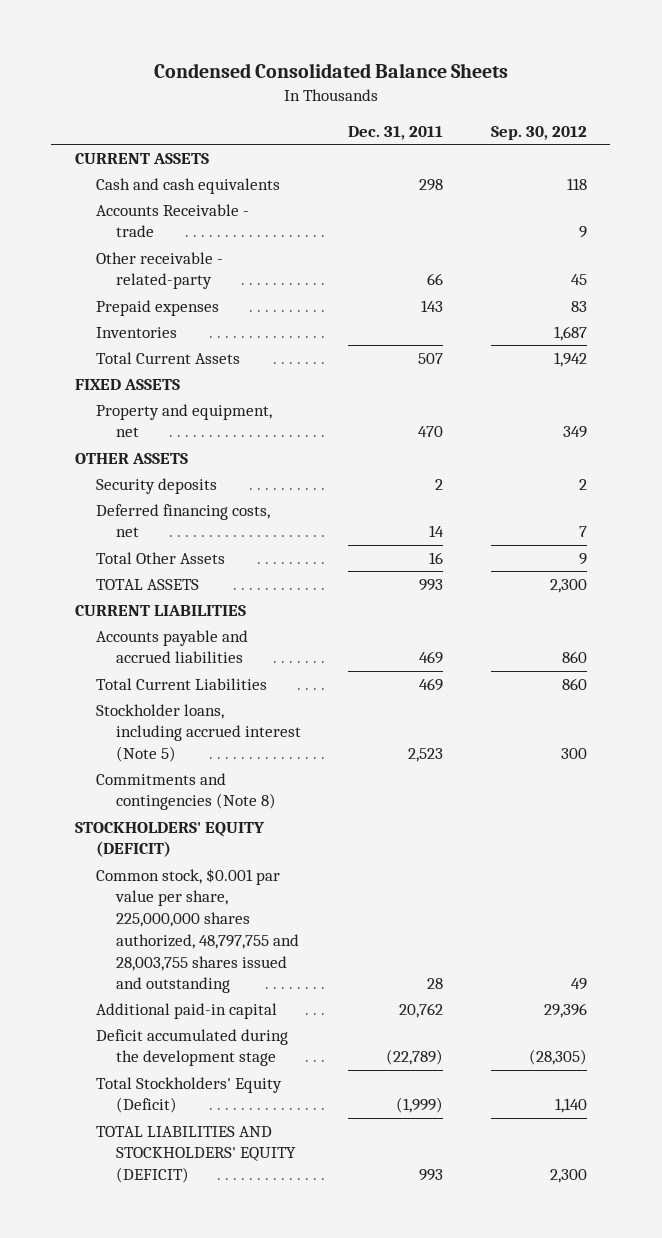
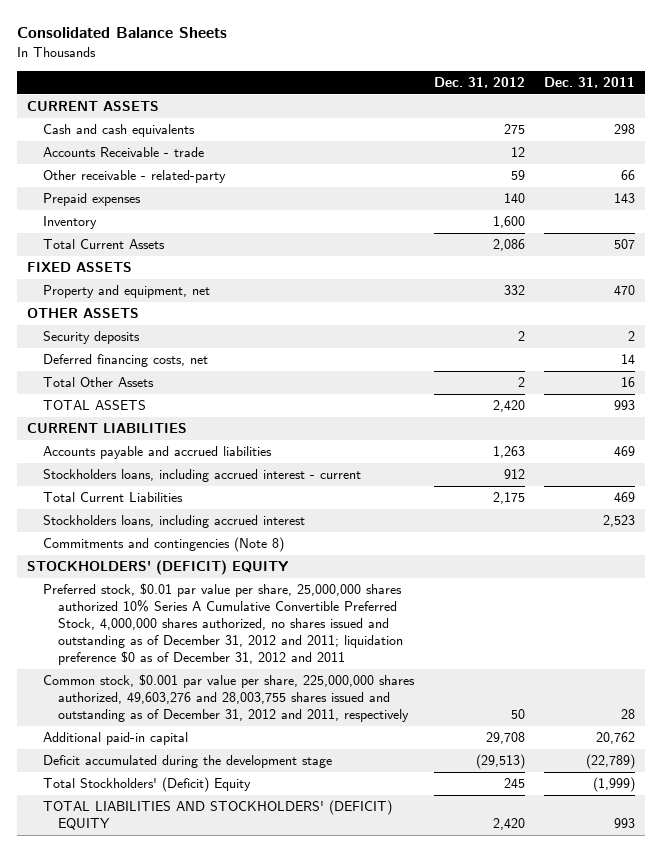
- Condensed Consolidated Balance Sheets
+ Consolidated Balance Sheets
- | Dec. 31, 2011 | Sep. 30, 2012
+ | Dec. 31, 2012 | Dec. 31, 2011
- Inventories | | 1,687
+ Inventory | 1,600 |
+ Stockholders loans, including accrued interest - current | 912 |
- Stockholder loans, including accrued interest (Note 5) | 2,523 | 300
+ Stockholders loans, including accrued interest | | 2,523
- STOCKHOLDERS' EQUITY (DEFICIT)
- Common stock, $0.001 par value per share, 225,000,000 shares authorized, 48,797,755 and 28,003,755 shares issued and outstanding | 28 | 49
+ STOCKHOLDERS' (DEFICIT) EQUITY
+ Preferred stock, $0.01 par value per share, 25,000,000 shares authorized 10% Series A Cumulative Convertible Preferred Stock, 4,000,000 shares authorized, no shares issued and outstanding as of December 31, 2012 and 2011; liquidation preference $0 as of December 31, 2012 and 2011
+ Common stock, $0.001 par value per share, 225,000,000 shares authorized, 49,603,276 and 28,003,755 shares issued and outstanding as of December 31, 2012 and 2011, respectively | 50 | 28
- Total Stockholders' Equity (Deficit) | (1,999) | 1,140
- TOTAL LIABILITIES AND STOCKHOLDERS' EQUITY (DEFICIT) | 993 | 2,300
+ Total Stockholders' (Deficit) Equity | 245 | (1,999)
+ TOTAL LIABILITIES AND STOCKHOLDERS' (DEFICIT) EQUITY | 2,420 | 993

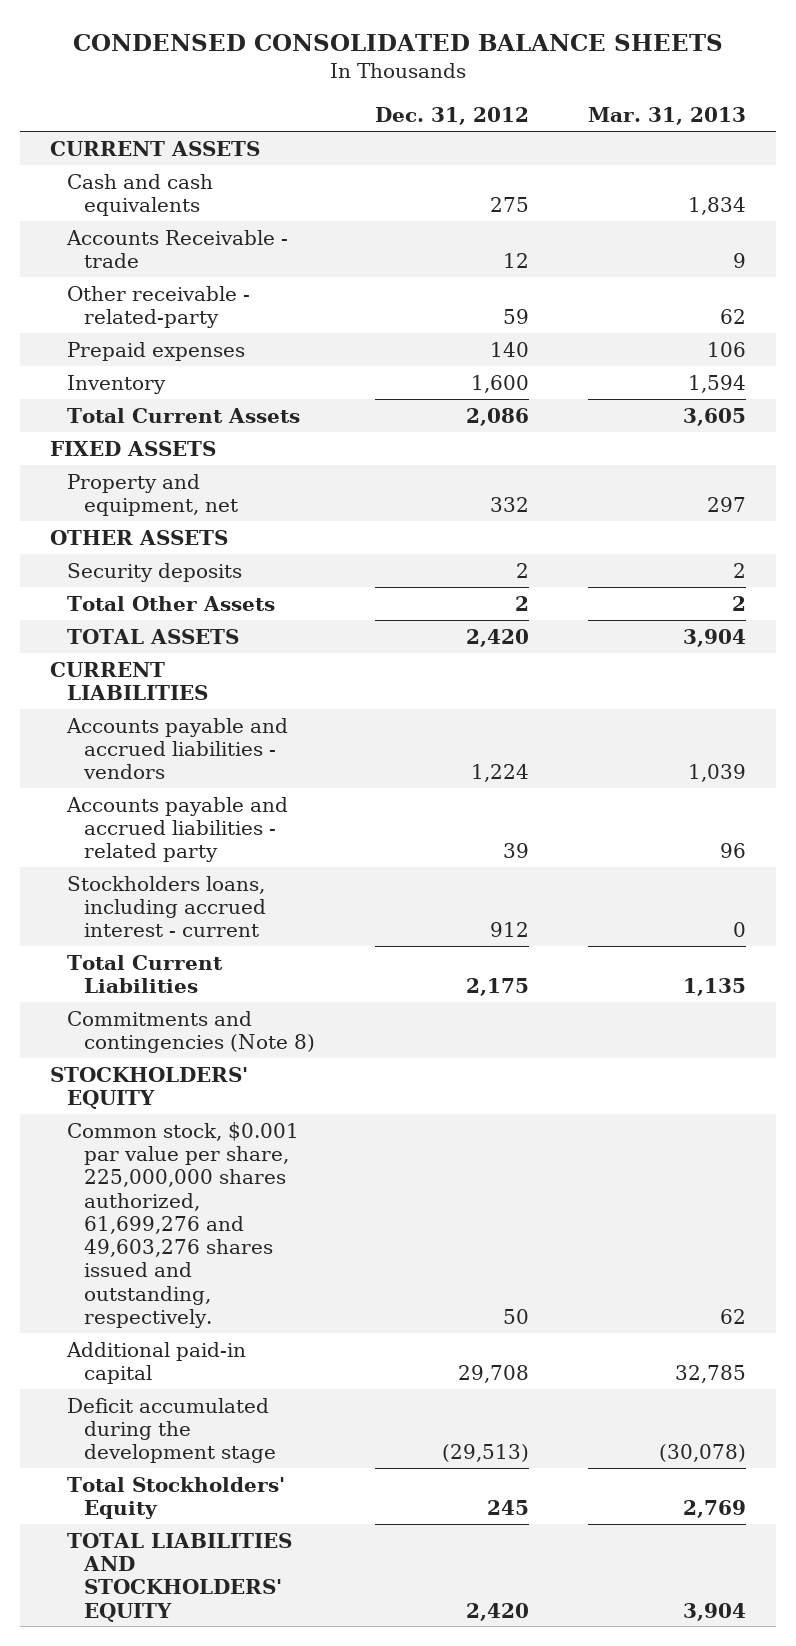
- Consolidated Balance Sheets
+ CONDENSED CONSOLIDATED BALANCE SHEETS
- | Dec. 31, 2012 | Dec. 31, 2011
+ | Dec. 31, 2012 | Mar. 31, 2013
- Deferred financing costs, net | | 14
- Accounts payable and accrued liabilities | 1,263 | 469
+ Accounts payable and accrued liabilities - vendors | 1,224 | 1,039
+ Accounts payable and accrued liabilities - related party | 39 | 96
- Stockholders loans, including accrued interest | | 2,523
- STOCKHOLDERS' (DEFICIT) EQUITY
- Preferred stock, $0.01 par value per share, 25,000,000 shares authorized 10% Series A Cumulative Convertible Preferred Stock, 4,000,000 shares authorized, no shares issued and outstanding as of December 31, 2012 and 2011; liquidation preference $0 as of December 31, 2012 and 2011
- Common stock, $0.001 par value per share, 225,000,000 shares authorized, 49,603,276 and 28,003,755 shares issued and outstanding as of December 31, 2012 and 2011, respectively | 50 | 28
+ STOCKHOLDERS' EQUITY
+ Common stock, $0.001 par value per share, 225,000,000 shares authorized, 61,699,276 and 49,603,276 shares issued and outstanding, respectively. | 50 | 62
- Total Stockholders' (Deficit) Equity | 245 | (1,999)
- TOTAL LIABILITIES AND STOCKHOLDERS' (DEFICIT) EQUITY | 2,420 | 993
+ Total Stockholders' Equity | 245 | 2,769
+ TOTAL LIABILITIES AND STOCKHOLDERS' EQUITY | 2,420 | 3,904

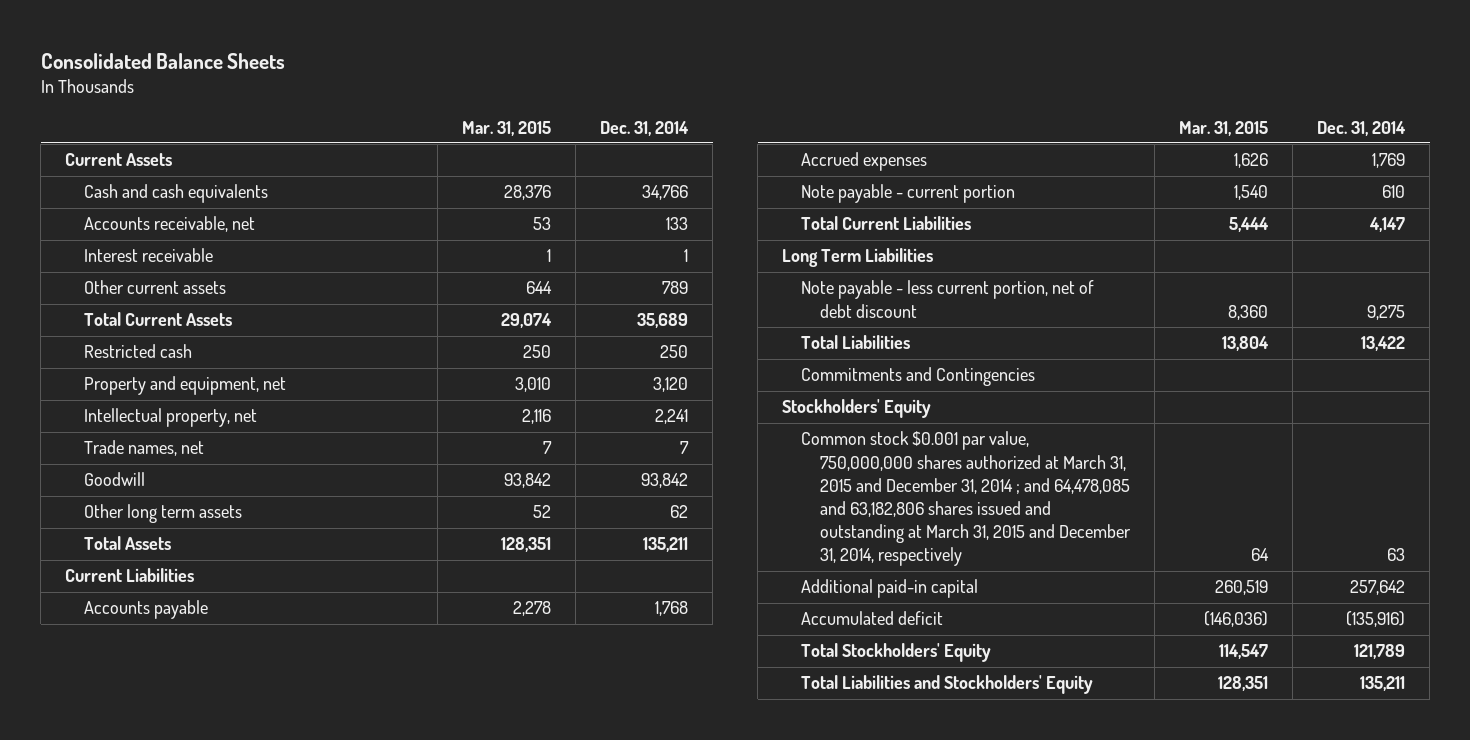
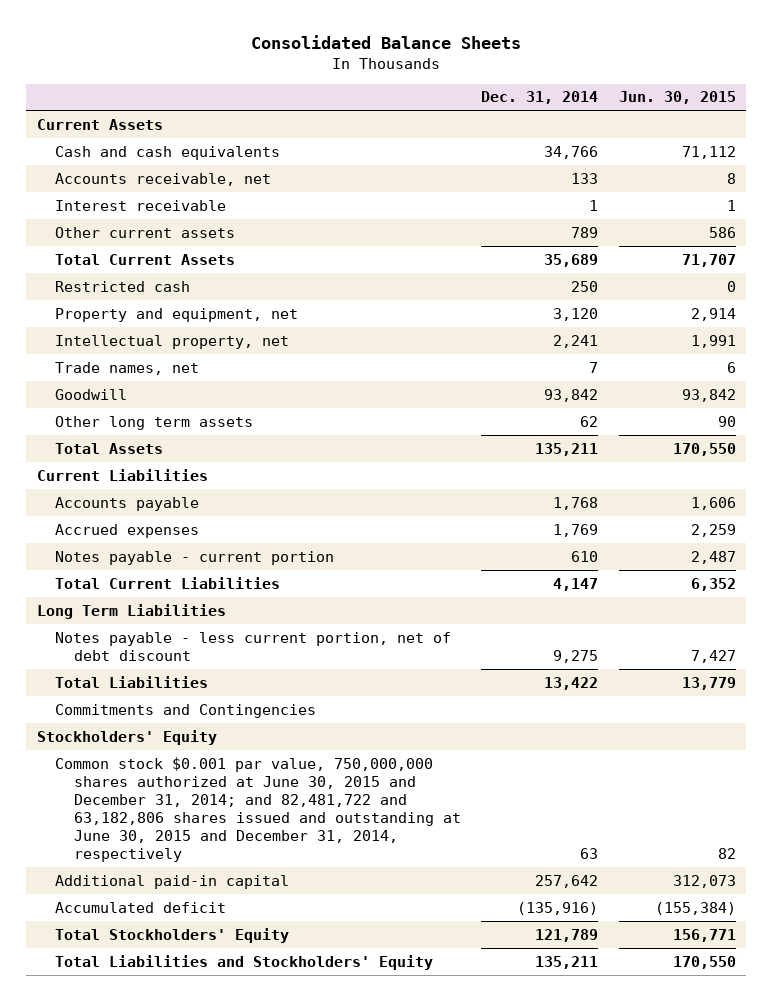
- | Mar. 31, 2015 | Dec. 31, 2014
+ | Dec. 31, 2014 | Jun. 30, 2015
- Note payable - current portion | 1,540 | 610
+ Notes payable - current portion | 610 | 2,487
- Note payable - less current portion, net of debt discount | 8,360 | 9,275
+ Notes payable - less current portion, net of debt discount | 9,275 | 7,427
- Common stock $0.001 par value, 750,000,000 shares authorized at March 31, 2015 and December 31, 2014 ; and 64,478,085 and 63,182,806 shares issued and outstanding at March 31, 2015 and December 31, 2014, respectively | 64 | 63
+ Common stock $0.001 par value, 750,000,000 shares authorized at June 30, 2015 and December 31, 2014; and 82,481,722 and 63,182,806 shares issued and outstanding at June 30, 2015 and December 31, 2014, respectively | 63 | 82

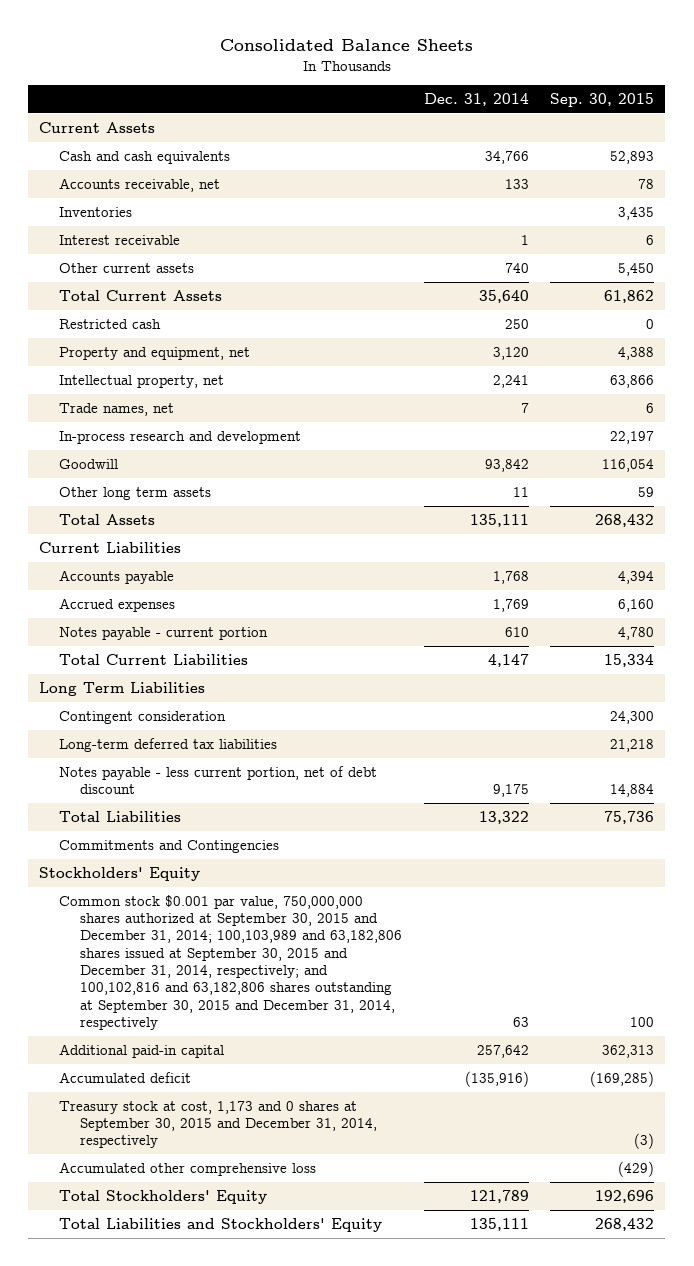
- | Dec. 31, 2014 | Jun. 30, 2015
+ | Dec. 31, 2014 | Sep. 30, 2015
+ Inventories | | 3,435
- Other current assets | 789 | 586
- Total Current Assets | 35,689 | 71,707
+ Other current assets | 740 | 5,450
+ Total Current Assets | 35,640 | 61,862
+ In-process research and development | | 22,197
- Other long term assets | 62 | 90
- Total Assets | 135,211 | 170,550
+ Other long term assets | 11 | 59
+ Total Assets | 135,111 | 268,432
- Notes payable - less current portion, net of debt discount | 9,275 | 7,427
- Total Liabilities | 13,422 | 13,779
+ Contingent consideration | | 24,300
+ Long-term deferred tax liabilities | | 21,218
+ Notes payable - less current portion, net of debt discount | 9,175 | 14,884
+ Total Liabilities | 13,322 | 75,736
- Common stock $0.001 par value, 750,000,000 shares authorized at June 30, 2015 and December 31, 2014; and 82,481,722 and 63,182,806 shares issued and outstanding at June 30, 2015 and December 31, 2014, respectively | 63 | 82
+ Common stock $0.001 par value, 750,000,000 shares authorized at September 30, 2015 and December 31, 2014; 100,103,989 and 63,182,806 shares issued at September 30, 2015 and December 31, 2014, respectively; and 100,102,816 and 63,182,806 shares outstanding at September 30, 2015 and December 31, 2014, respectively | 63 | 100
+ Treasury stock at cost, 1,173 and 0 shares at September 30, 2015 and December 31, 2014, respectively | | (3)
+ Accumulated other comprehensive loss | | (429)
- Total Liabilities and Stockholders' Equity | 135,211 | 170,550
+ Total Liabilities and Stockholders' Equity | 135,111 | 268,432

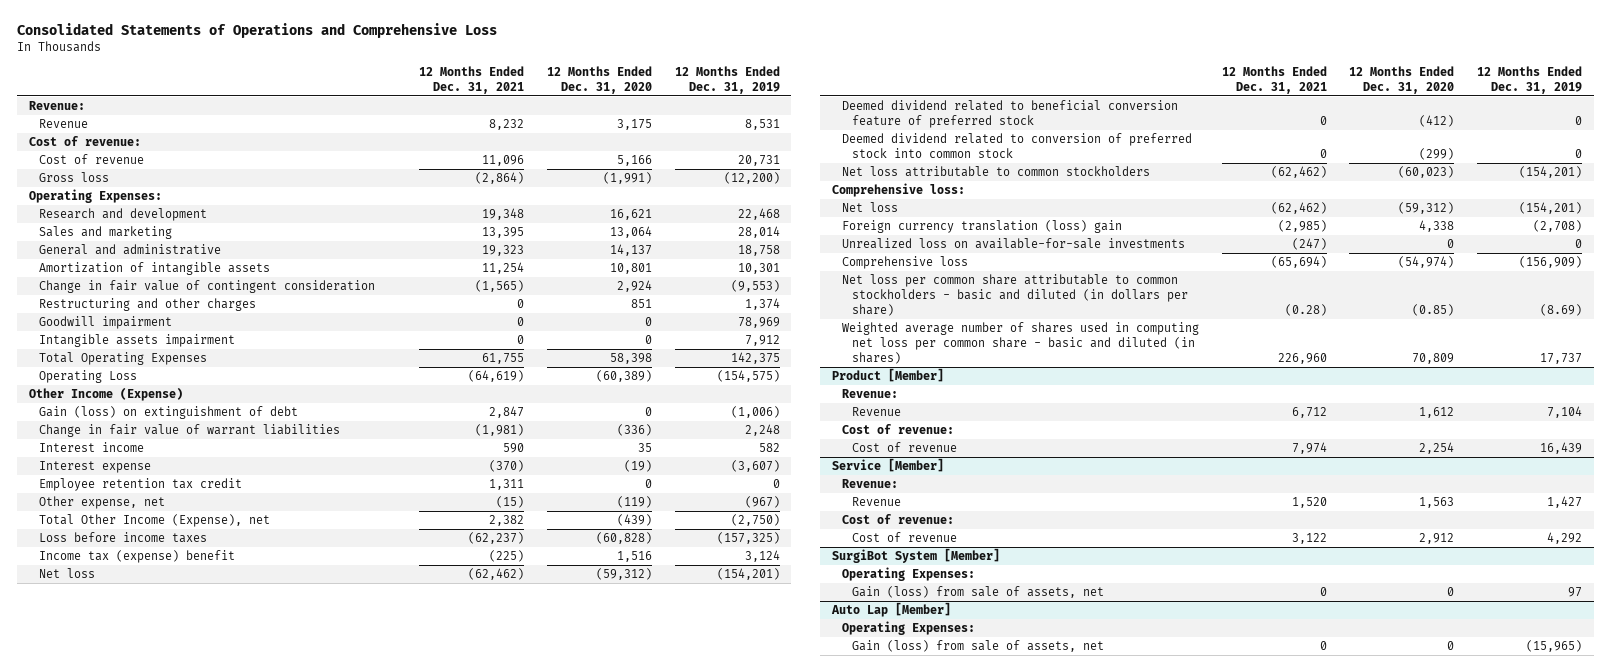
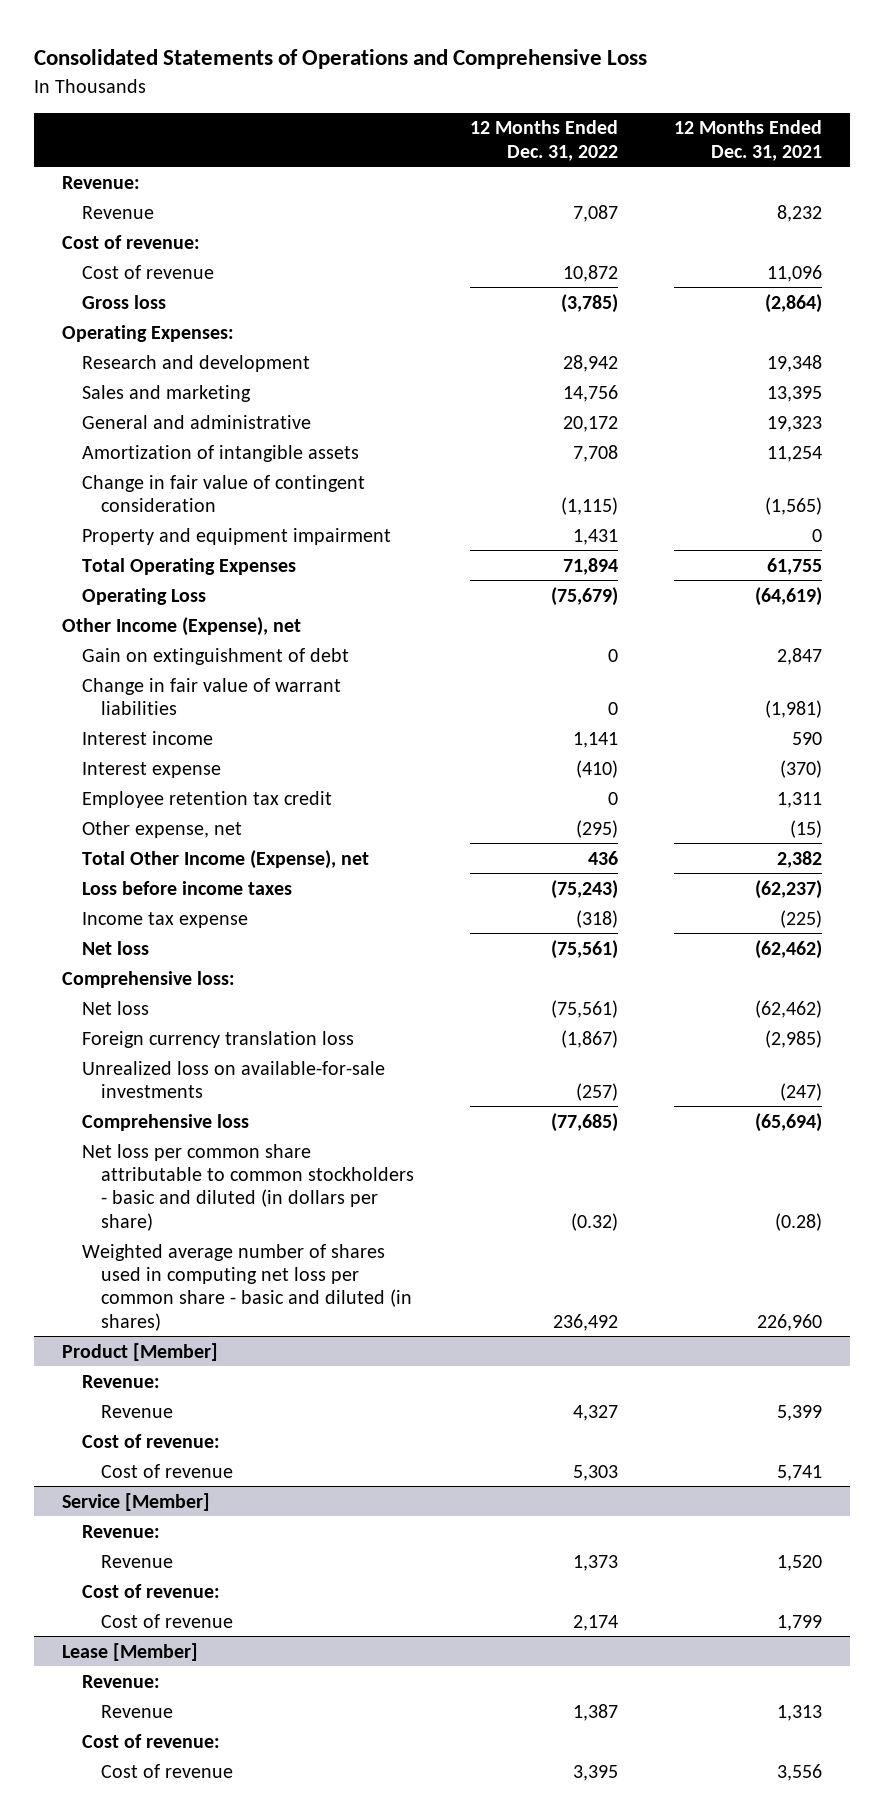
- | 12 Months Ended Dec. 31, 2021 | 12 Months Ended Dec. 31, 2020 | 12 Months Ended Dec. 31, 2019
+ | 12 Months Ended Dec. 31, 2022 | 12 Months Ended Dec. 31, 2021
- Restructuring and other charges | 0 | 851 | 1,374
- Goodwill impairment | 0 | 0 | 78,969
- Intangible assets impairment | 0 | 0 | 7,912
+ Property and equipment impairment | 1,431 | 0
- Other Income (Expense)
- Gain (loss) on extinguishment of debt | 2,847 | 0 | (1,006)
+ Other Income (Expense), net
+ Gain on extinguishment of debt | 0 | 2,847
- Income tax (expense) benefit | (225) | 1,516 | 3,124
+ Income tax expense | (318) | (225)
- Deemed dividend related to beneficial conversion feature of preferred stock | 0 | (412) | 0
- Deemed dividend related to conversion of preferred stock into common stock | 0 | (299) | 0
- Net loss attributable to common stockholders | (62,462) | (60,023) | (154,201)
- Foreign currency translation (loss) gain | (2,985) | 4,338 | (2,708)
+ Foreign currency translation loss | (1,867) | (2,985)
@ Product [Member]
- Revenue | 6,712 | 1,612 | 7,104
+ Revenue | 4,327 | 5,399
- Cost of revenue | 7,974 | 2,254 | 16,439
+ Cost of revenue | 5,303 | 5,741
@ Service [Member]
- Cost of revenue | 3,122 | 2,912 | 4,292
- SurgiBot System [Member]
- Operating Expenses:
- Gain (loss) from sale of assets, net | 0 | 0 | 97
- Auto Lap [Member]
- Operating Expenses:
- Gain (loss) from sale of assets, net | 0 | 0 | (15,965)
@ Service [Member]
+ Cost of revenue | 2,174 | 1,799
+ Lease [Member]
+ Revenue:
+ Revenue | 1,387 | 1,313
+ Cost of revenue:
+ Cost of revenue | 3,395 | 3,556

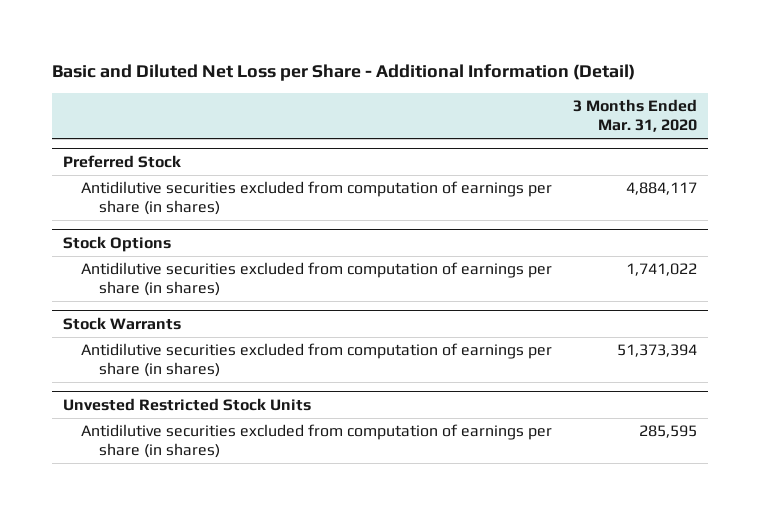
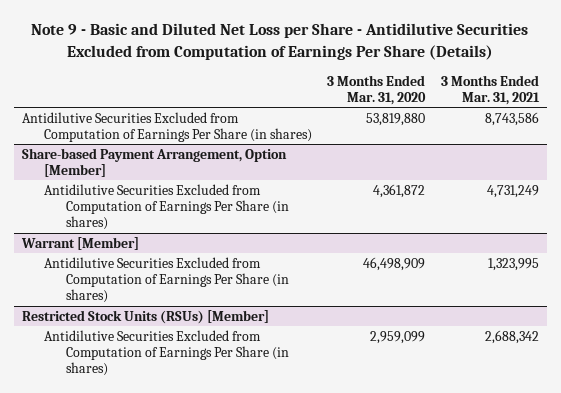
- Basic and Diluted Net Loss per Share - Additional Information (Detail)
+ Note 9 - Basic and Diluted Net Loss per Share - Antidilutive Securities Excluded from Computation of Earnings Per Share (Details)
- | 3 Months Ended Mar. 31, 2020
+ | 3 Months Ended Mar. 31, 2020 | 3 Months Ended Mar. 31, 2021
- Preferred Stock
- Antidilutive securities excluded from computation of earnings per share (in shares) | 4,884,117
- Stock Options
- Antidilutive securities excluded from computation of earnings per share (in shares) | 1,741,022
- Stock Warrants
- Antidilutive securities excluded from computation of earnings per share (in shares) | 51,373,394
- Unvested Restricted Stock Units
- Antidilutive securities excluded from computation of earnings per share (in shares) | 285,595
+ Antidilutive Securities Excluded from Computation of Earnings Per Share (in shares) | 53,819,880 | 8,743,586
+ Share-based Payment Arrangement, Option [Member]
+ Antidilutive Securities Excluded from Computation of Earnings Per Share (in shares) | 4,361,872 | 4,731,249
+ Warrant [Member]
+ Antidilutive Securities Excluded from Computation of Earnings Per Share (in shares) | 46,498,909 | 1,323,995
+ Restricted Stock Units (RSUs) [Member]
+ Antidilutive Securities Excluded from Computation of Earnings Per Share (in shares) | 2,959,099 | 2,688,342

